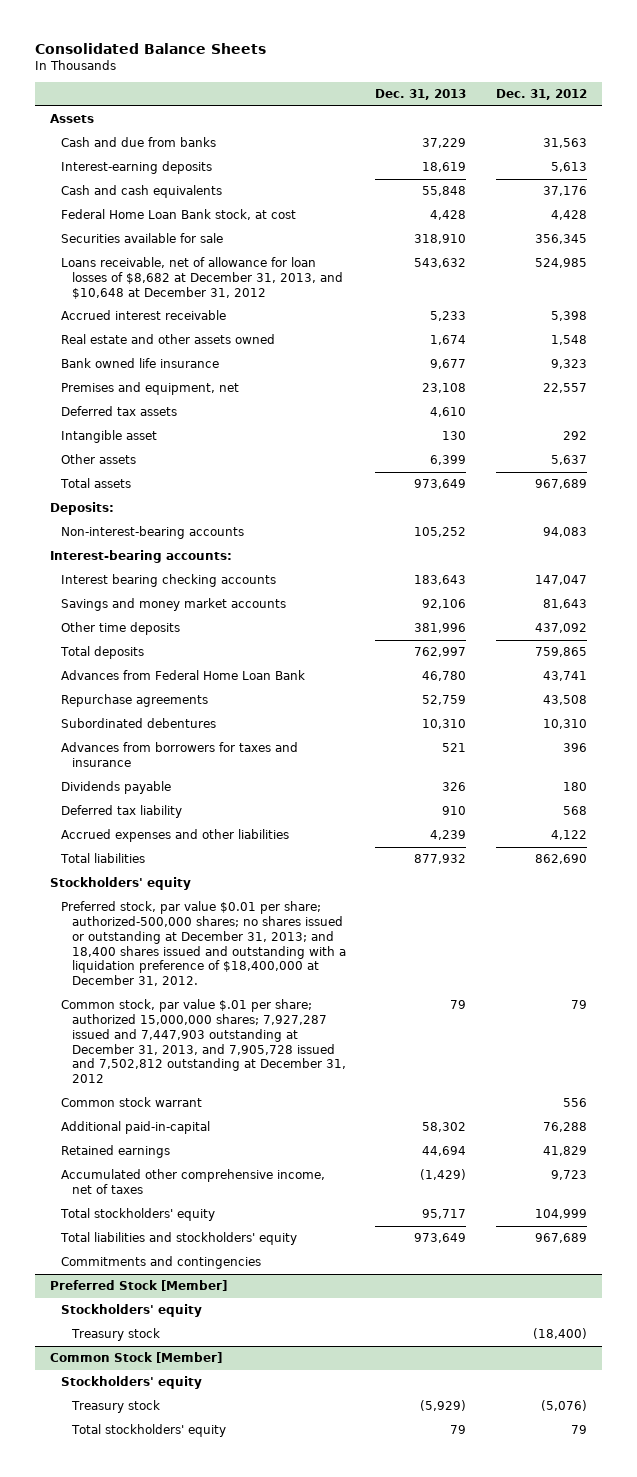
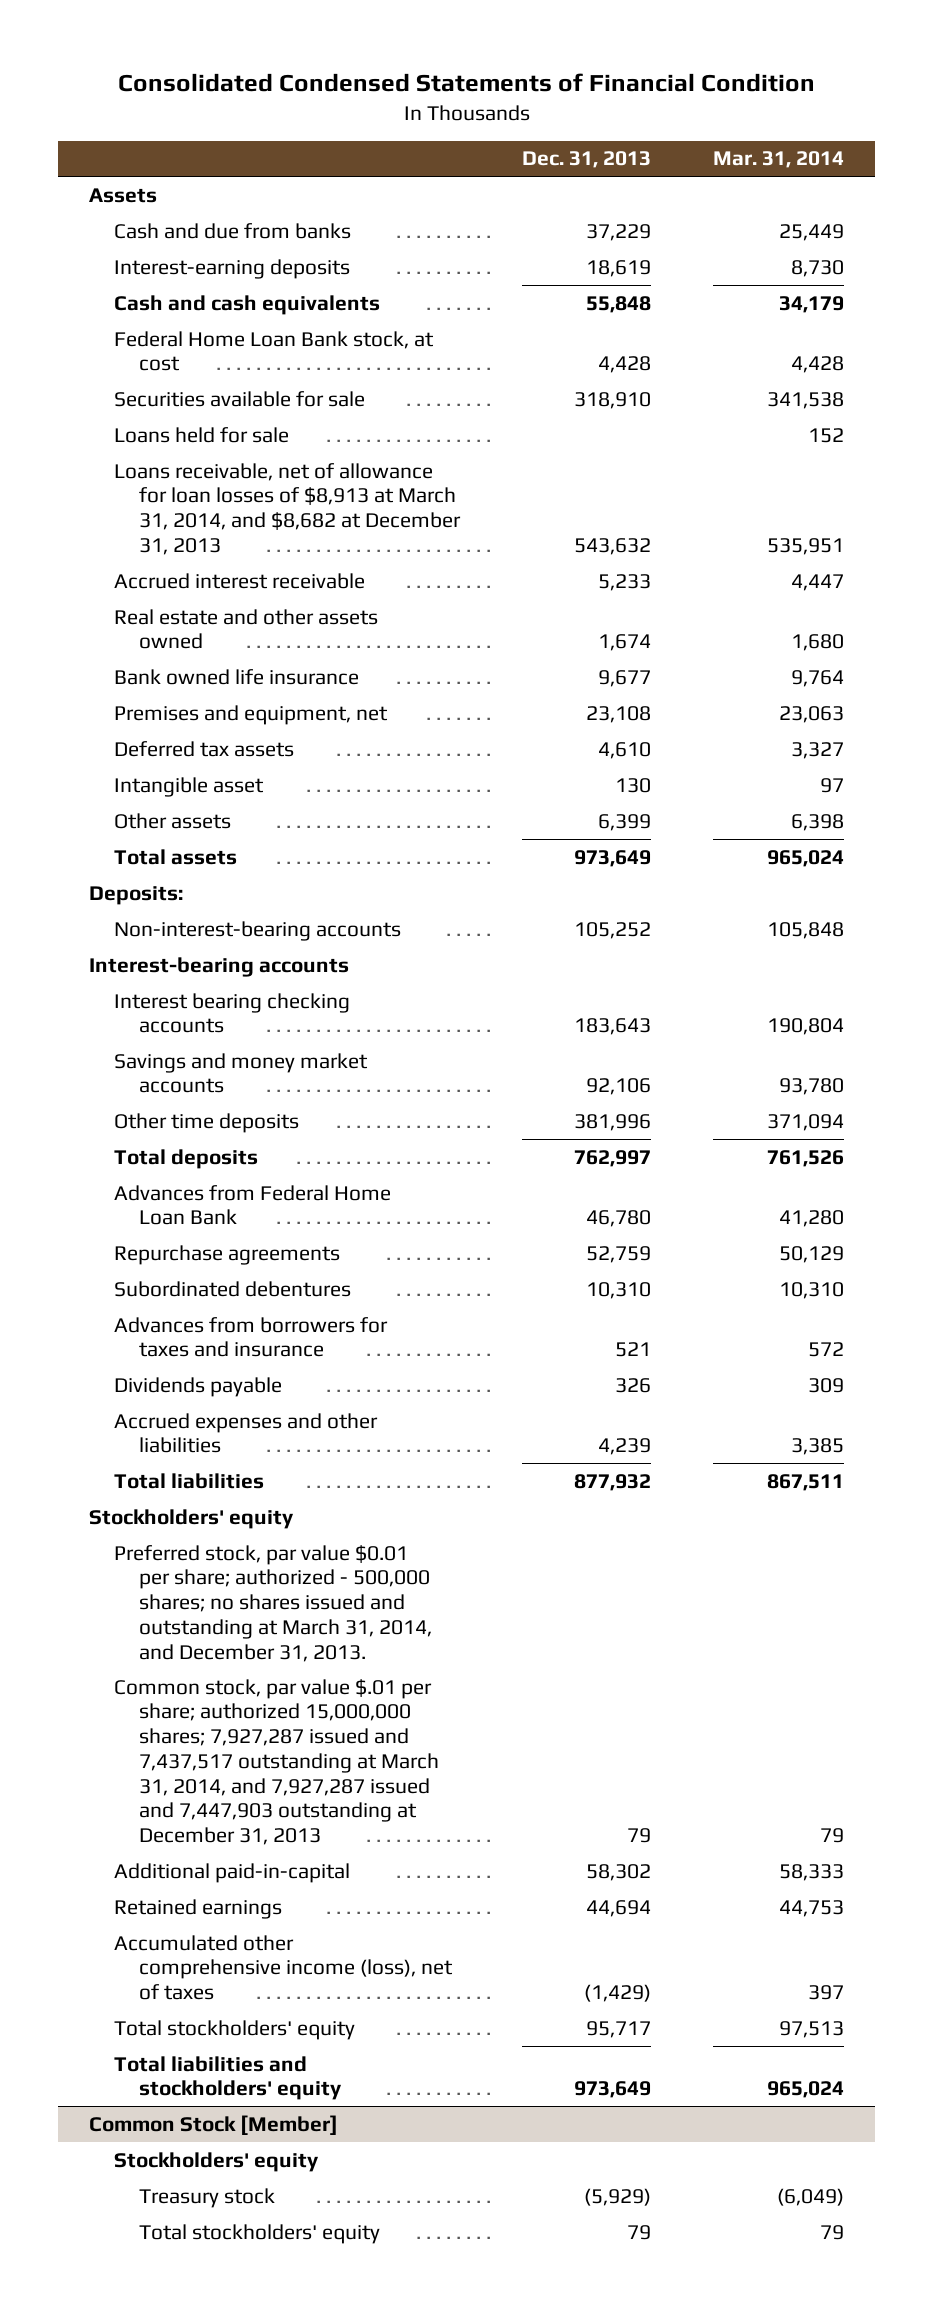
- Consolidated Balance Sheets
+ Consolidated Condensed Statements of Financial Condition
- | Dec. 31, 2013 | Dec. 31, 2012
+ | Dec. 31, 2013 | Mar. 31, 2014
- Loans receivable, net of allowance for loan losses of $8,682 at December 31, 2013, and $10,648 at December 31, 2012 | 543,632 | 524,985
+ Loans held for sale | | 152
+ Loans receivable, net of allowance for loan losses of $8,913 at March 31, 2014, and $8,682 at December 31, 2013 | 543,632 | 535,951
- Interest-bearing accounts:
+ Interest-bearing accounts
- Deferred tax liability | 910 | 568
- Preferred stock, par value $0.01 per share; authorized-500,000 shares; no shares issued or outstanding at December 31, 2013; and 18,400 shares issued and outstanding with a liquidation preference of $18,400,000 at December 31, 2012.
- Common stock, par value $.01 per share; authorized 15,000,000 shares; 7,927,287 issued and 7,447,903 outstanding at December 31, 2013, and 7,905,728 issued and 7,502,812 outstanding at December 31, 2012 | 79 | 79
- Common stock warrant | | 556
+ Preferred stock, par value $0.01 per share; authorized - 500,000 shares; no shares issued and outstanding at March 31, 2014, and December 31, 2013.
+ Common stock, par value $.01 per share; authorized 15,000,000 shares; 7,927,287 issued and 7,437,517 outstanding at March 31, 2014, and 7,927,287 issued and 7,447,903 outstanding at December 31, 2013 | 79 | 79
- Accumulated other comprehensive income, net of taxes | (1,429) | 9,723
+ Accumulated other comprehensive income (loss), net of taxes | (1,429) | 397
- Commitments and contingencies
- Preferred Stock [Member]
- Stockholders' equity
- Treasury stock | | (18,400)

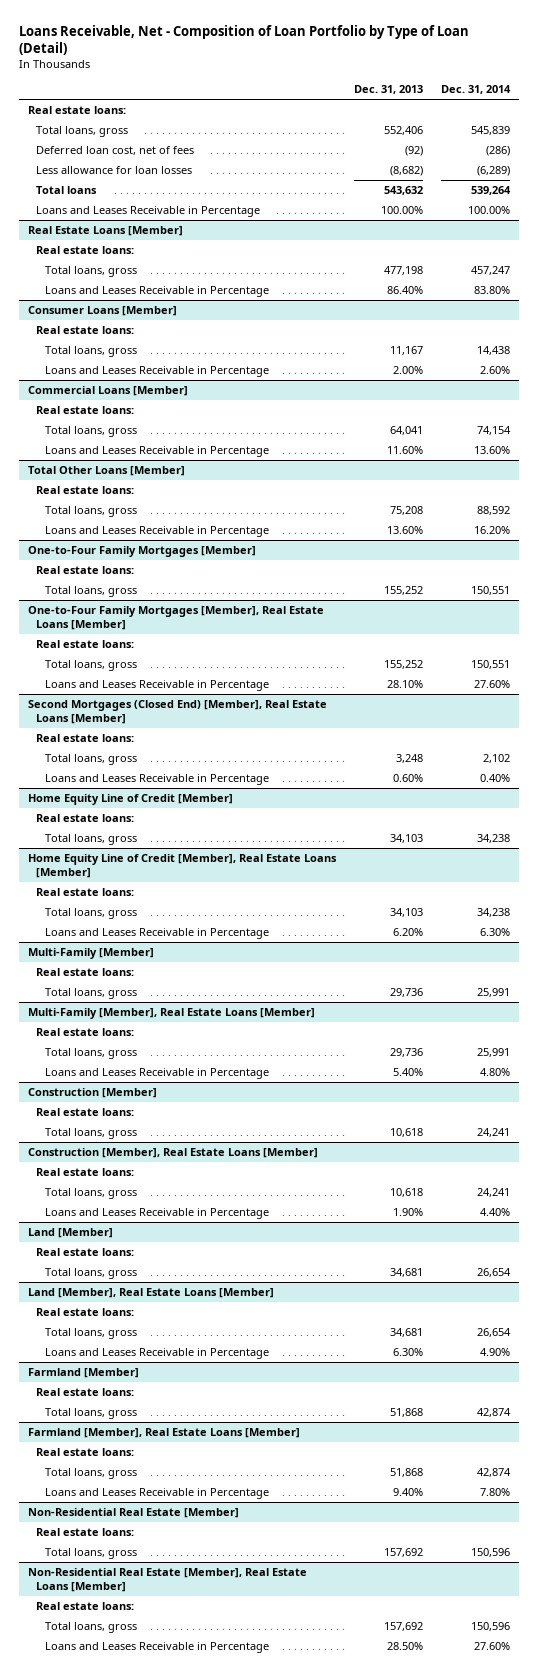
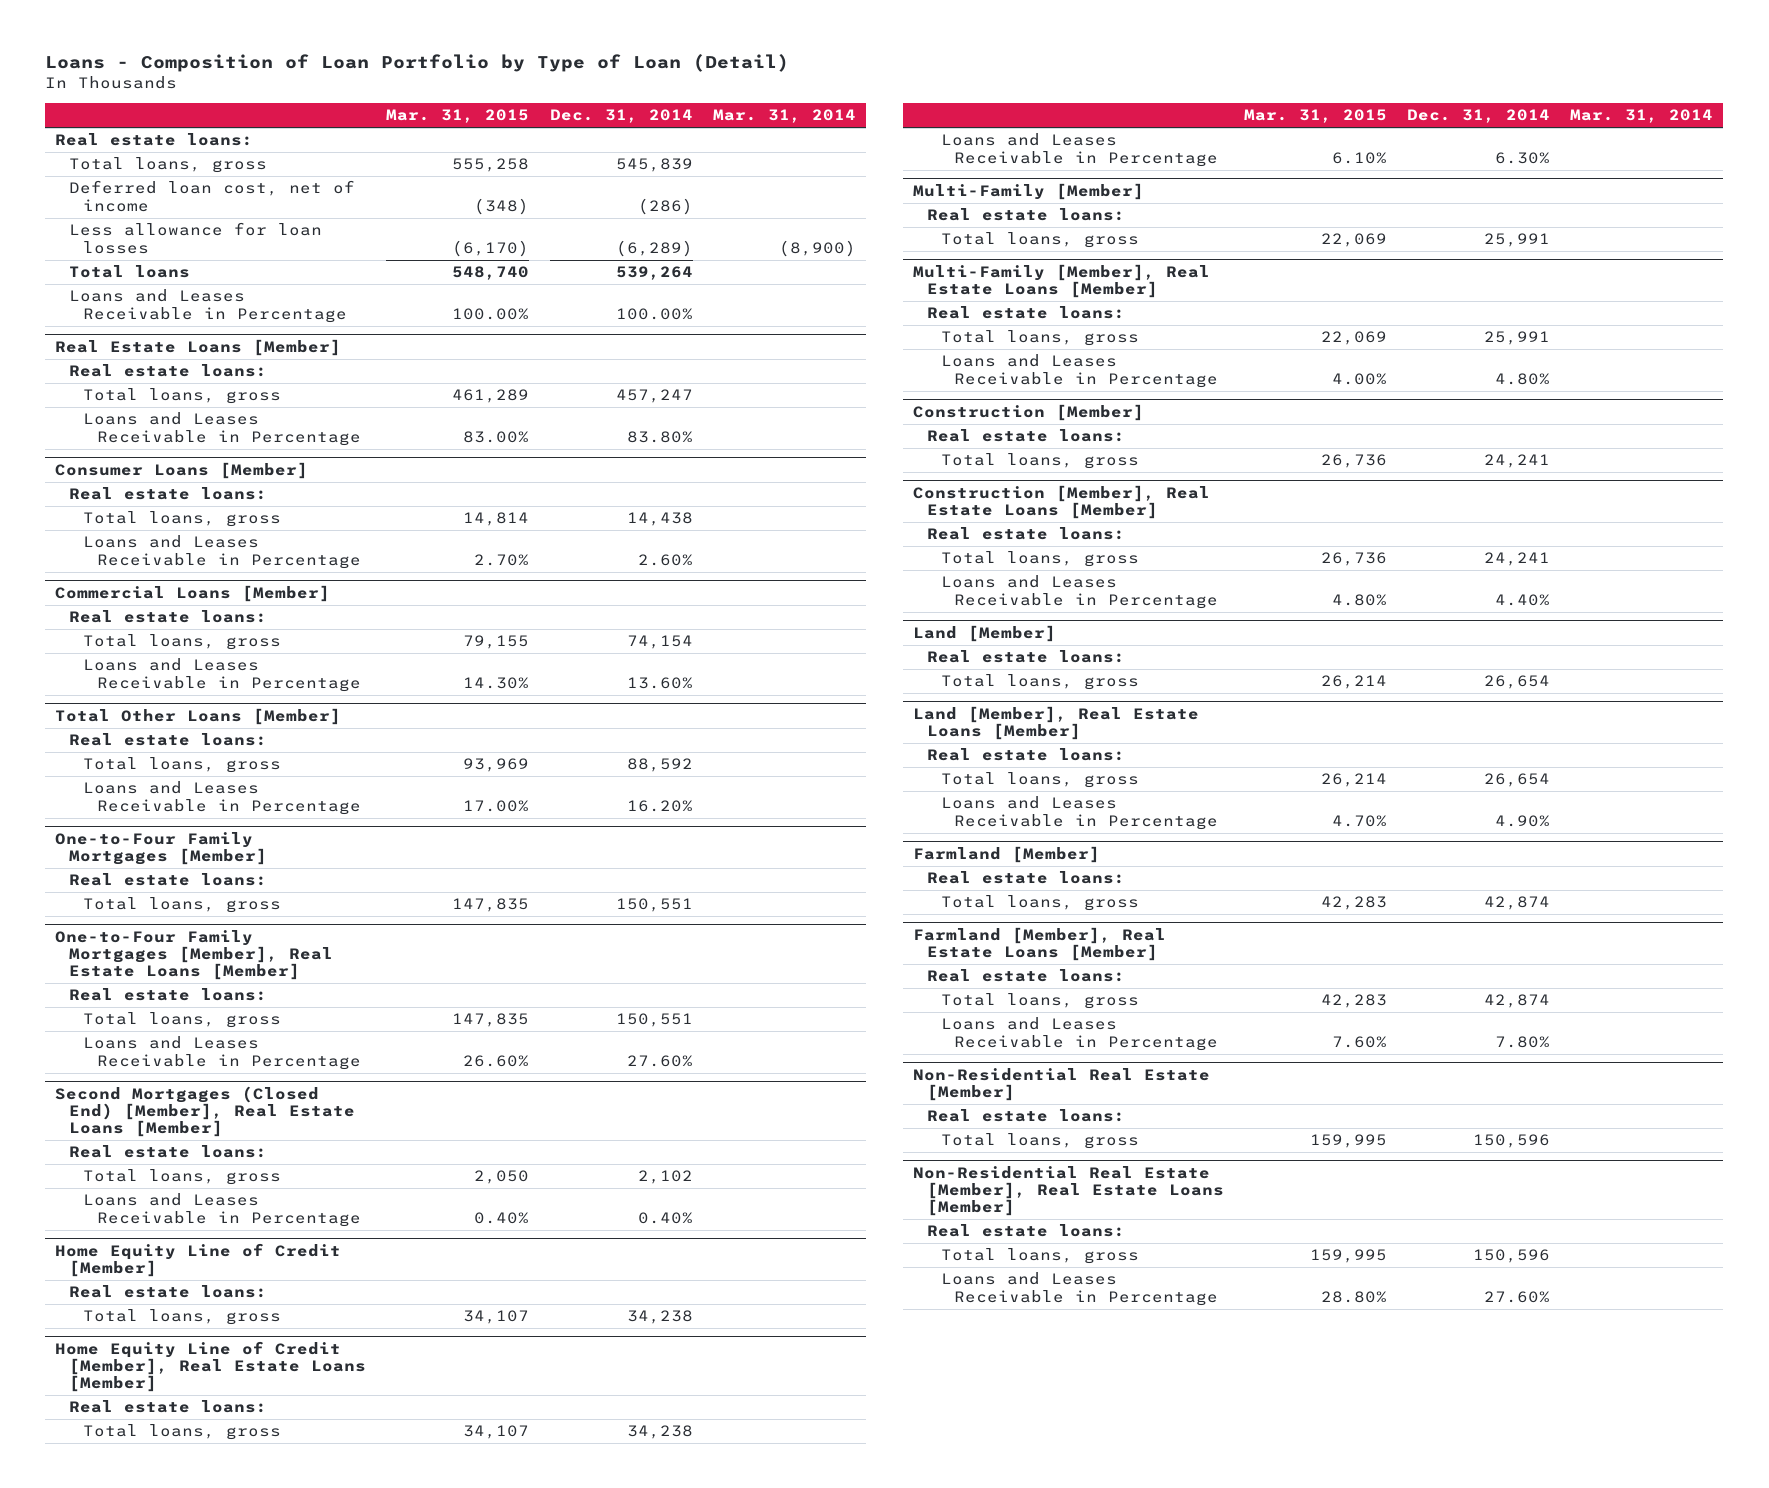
- Loans Receivable, Net - Composition of Loan Portfolio by Type of Loan (Detail)
+ Loans - Composition of Loan Portfolio by Type of Loan (Detail)
- | Dec. 31, 2013 | Dec. 31, 2014
+ | Mar. 31, 2015 | Dec. 31, 2014 | Mar. 31, 2014
- Deferred loan cost, net of fees | (92) | (286)
+ Deferred loan cost, net of income | (348) | (286) |

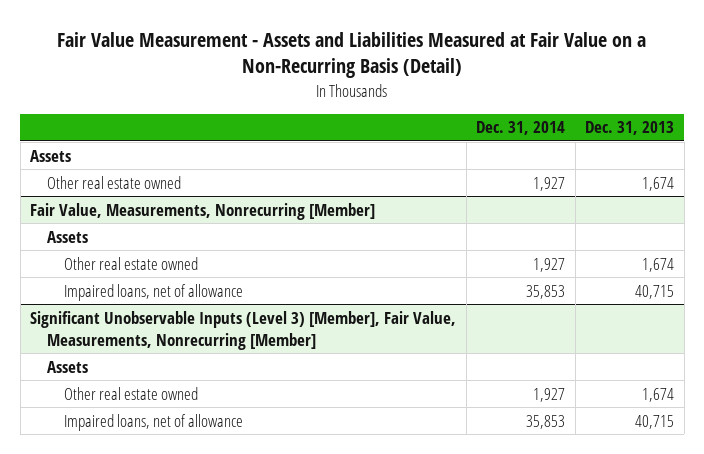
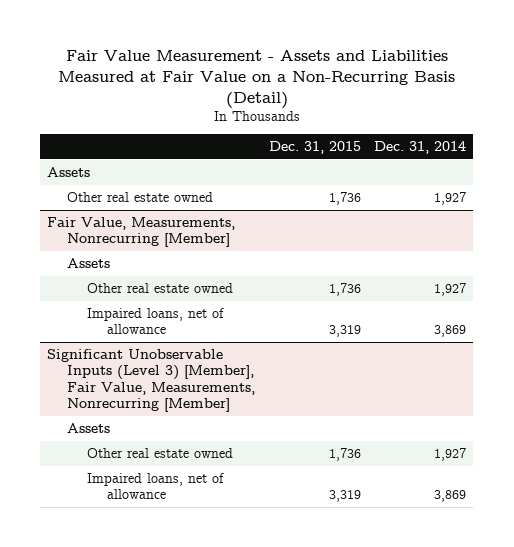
- | Dec. 31, 2014 | Dec. 31, 2013
+ | Dec. 31, 2015 | Dec. 31, 2014
@ Fair Value, Measurements, Nonrecurring [Member]
- Impaired loans, net of allowance | 35,853 | 40,715
+ Impaired loans, net of allowance | 3,319 | 3,869
@ Significant Unobservable Inputs (Level 3) [Member], Fair Value, Measurements, Nonrecurring [Member]
- Impaired loans, net of allowance | 35,853 | 40,715
+ Impaired loans, net of allowance | 3,319 | 3,869

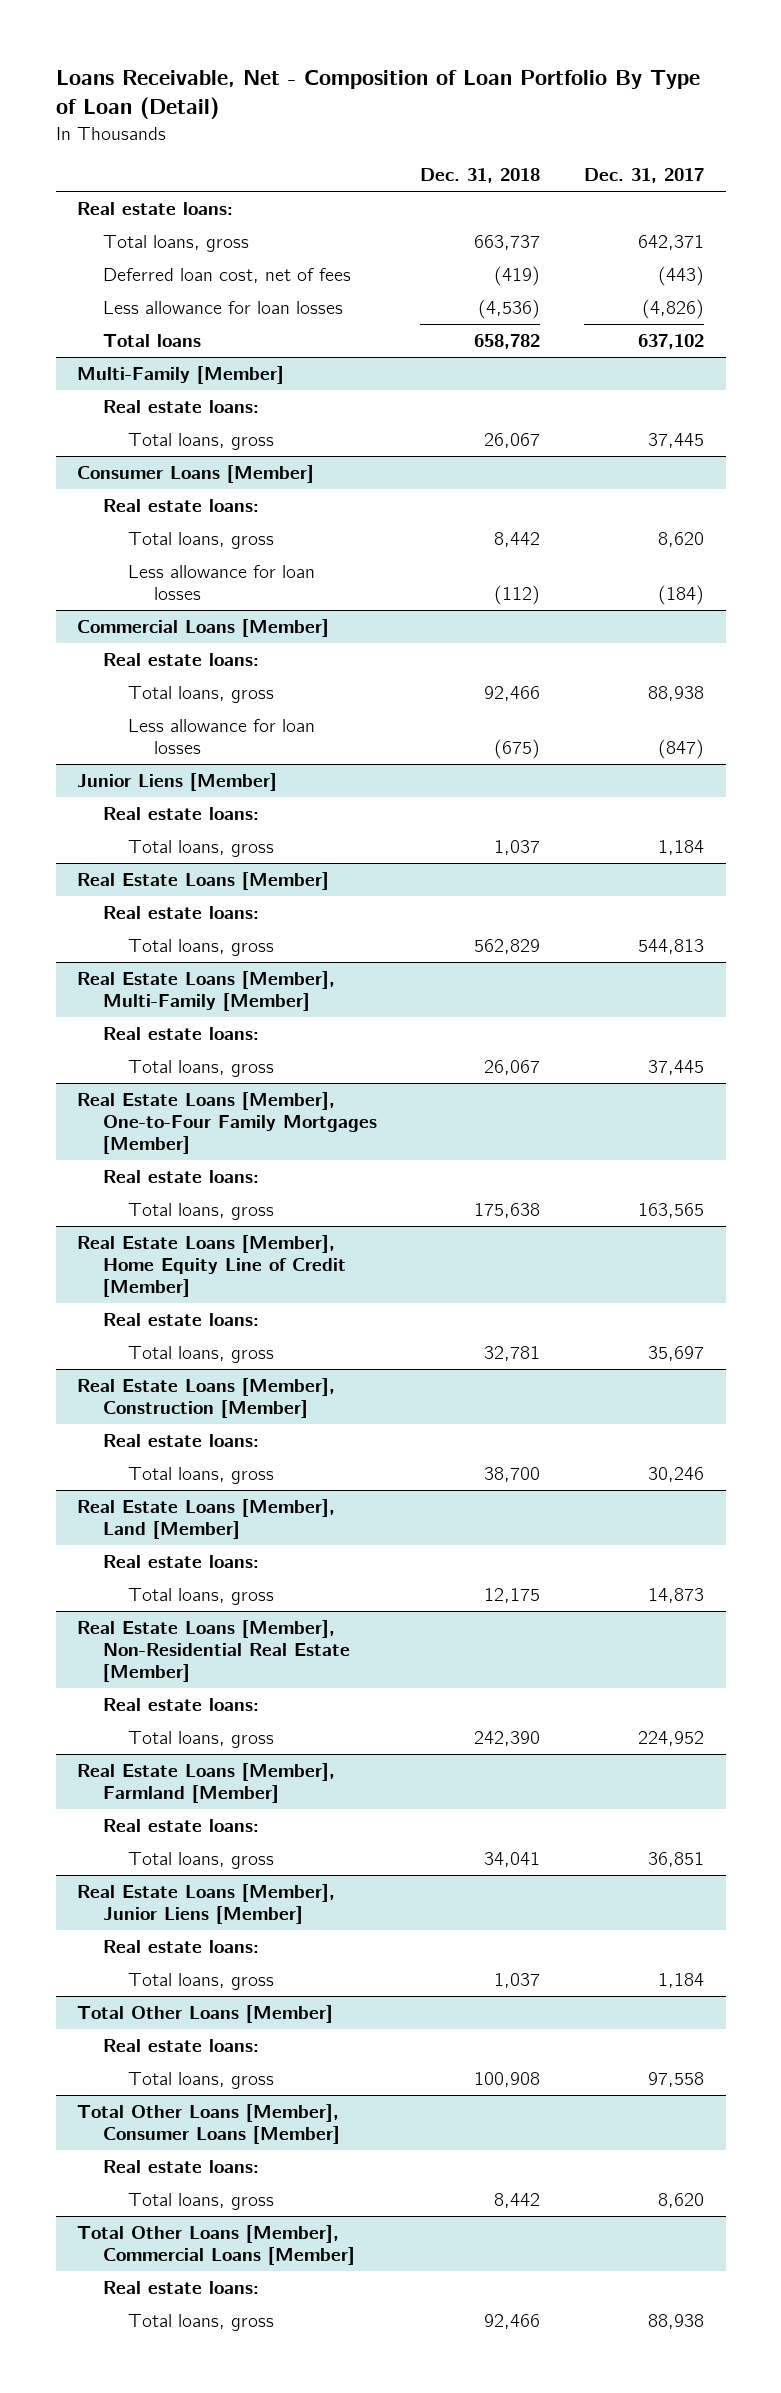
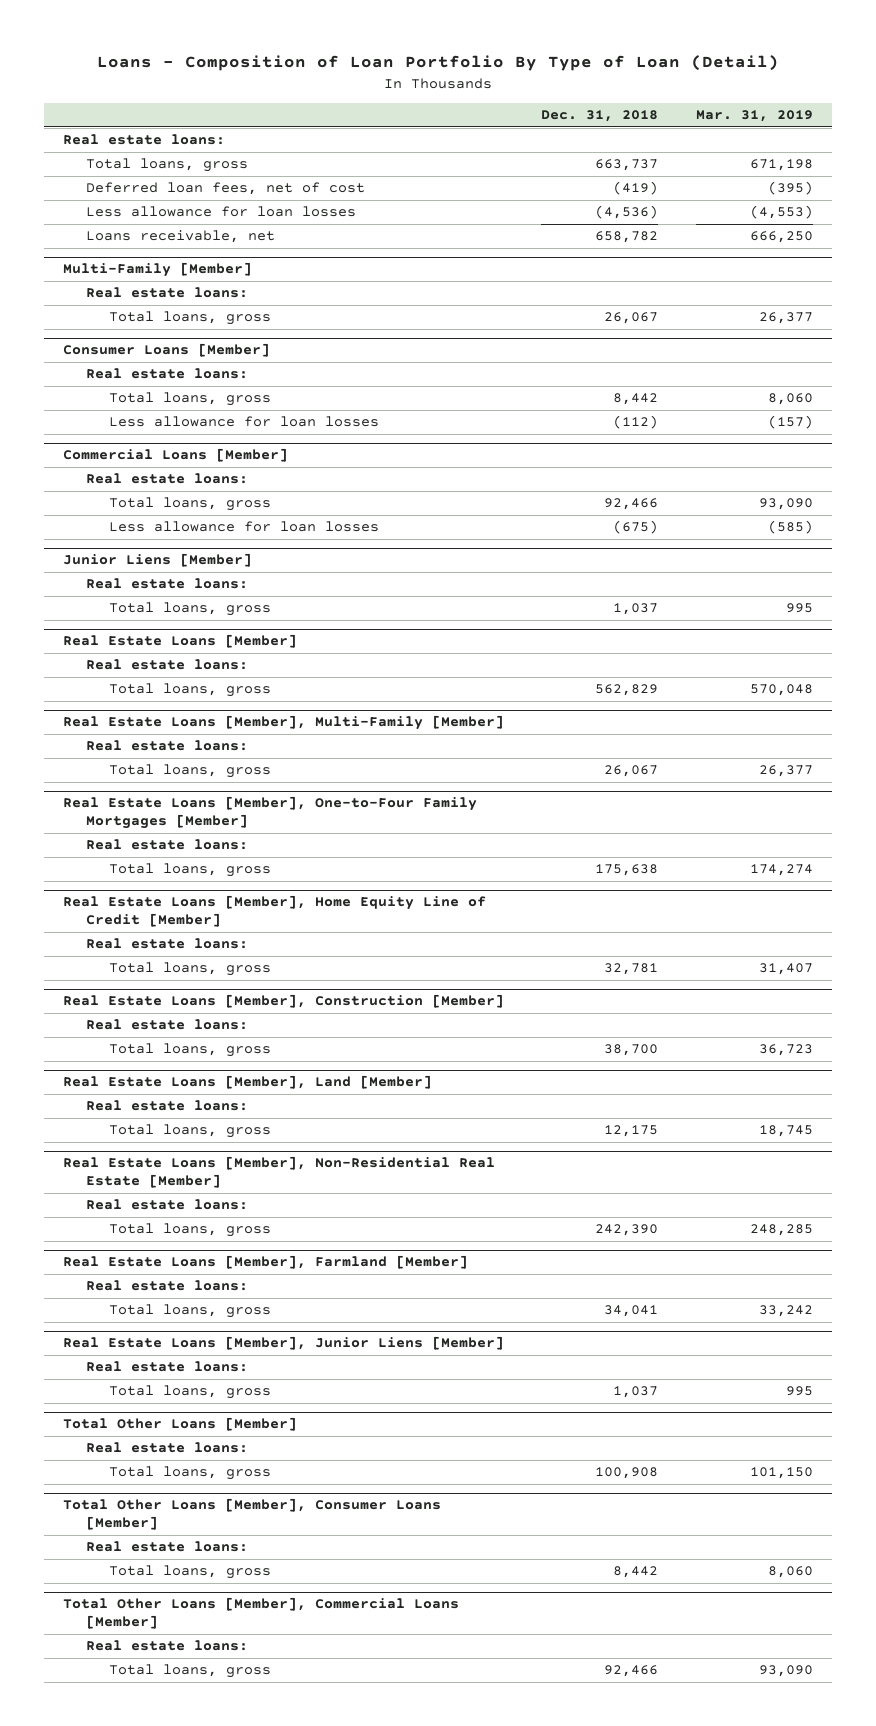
- Loans Receivable, Net - Composition of Loan Portfolio By Type of Loan (Detail)
+ Loans - Composition of Loan Portfolio By Type of Loan (Detail)
- | Dec. 31, 2018 | Dec. 31, 2017
+ | Dec. 31, 2018 | Mar. 31, 2019
- Deferred loan cost, net of fees | (419) | (443)
+ Deferred loan fees, net of cost | (419) | (395)
- Total loans | 658,782 | 637,102
+ Loans receivable, net | 658,782 | 666,250

